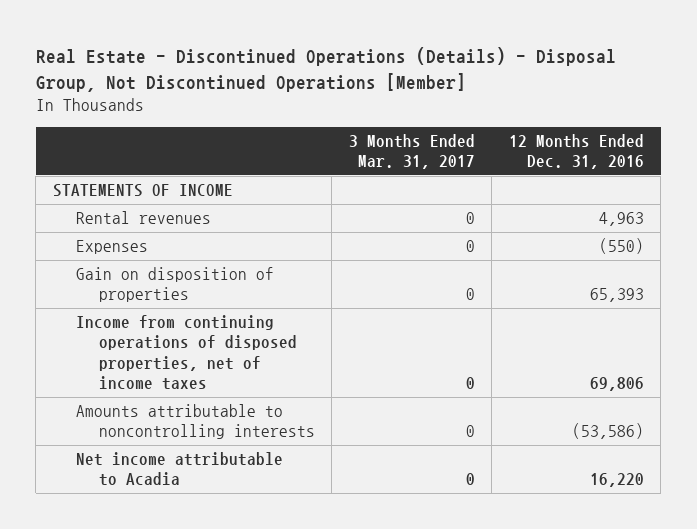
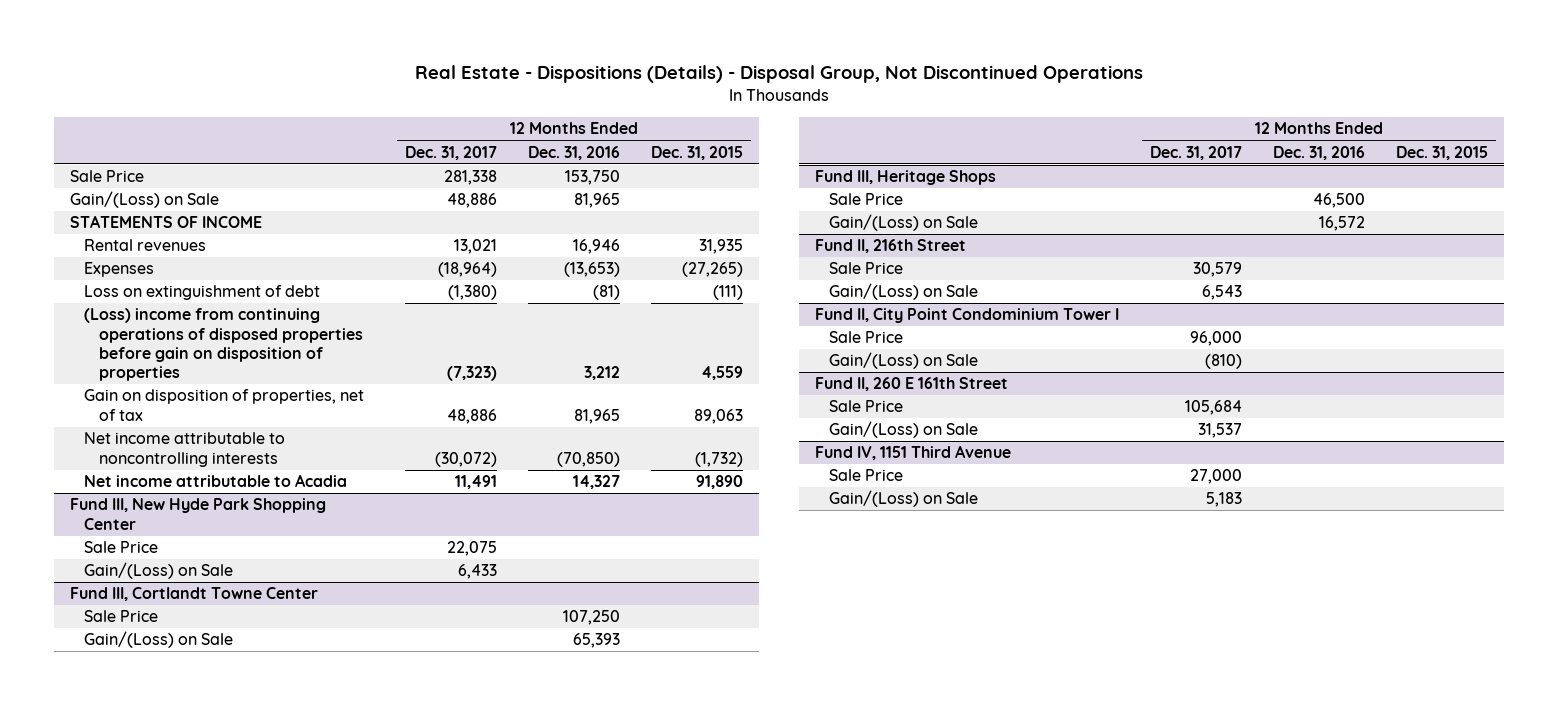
- Real Estate - Discontinued Operations (Details) - Disposal Group, Not Discontinued Operations [Member]
+ Real Estate - Dispositions (Details) - Disposal Group, Not Discontinued Operations
- | 3 Months Ended Mar. 31, 2017 | 12 Months Ended Dec. 31, 2016
+ | 12 Months Ended Dec. 31, 2017 | 12 Months Ended Dec. 31, 2016 | 12 Months Ended Dec. 31, 2015
+ Sale Price | 281,338 | 153,750 |
+ Gain/(Loss) on Sale | 48,886 | 81,965 |
- Rental revenues | 0 | 4,963
- Expenses | 0 | (550)
- Gain on disposition of properties | 0 | 65,393
- Income from continuing operations of disposed properties, net of income taxes | 0 | 69,806
- Amounts attributable to noncontrolling interests | 0 | (53,586)
- Net income attributable to Acadia | 0 | 16,220
+ Rental revenues | 13,021 | 16,946 | 31,935
+ Expenses | (18,964) | (13,653) | (27,265)
+ Loss on extinguishment of debt | (1,380) | (81) | (111)
+ (Loss) income from continuing operations of disposed properties before gain on disposition of properties | (7,323) | 3,212 | 4,559
+ Gain on disposition of properties, net of tax | 48,886 | 81,965 | 89,063
+ Net income attributable to noncontrolling interests | (30,072) | (70,850) | (1,732)
+ Net income attributable to Acadia | 11,491 | 14,327 | 91,890
+ Fund III, New Hyde Park Shopping Center
+ Sale Price | 22,075 | |
+ Gain/(Loss) on Sale | 6,433 | |
+ Fund III, Cortlandt Towne Center
+ Sale Price | | 107,250 |
+ Gain/(Loss) on Sale | | 65,393 |
+ Fund III, Heritage Shops
+ Sale Price | | 46,500 |
+ Gain/(Loss) on Sale | | 16,572 |
+ Fund II, 216th Street
+ Sale Price | 30,579 | |
+ Gain/(Loss) on Sale | 6,543 | |
+ Fund II, City Point Condominium Tower I
+ Sale Price | 96,000 | |
+ Gain/(Loss) on Sale | (810) | |
+ Fund II, 260 E 161th Street
+ Sale Price | 105,684 | |
+ Gain/(Loss) on Sale | 31,537 | |
+ Fund IV, 1151 Third Avenue
+ Sale Price | 27,000 | |
+ Gain/(Loss) on Sale | 5,183 | |

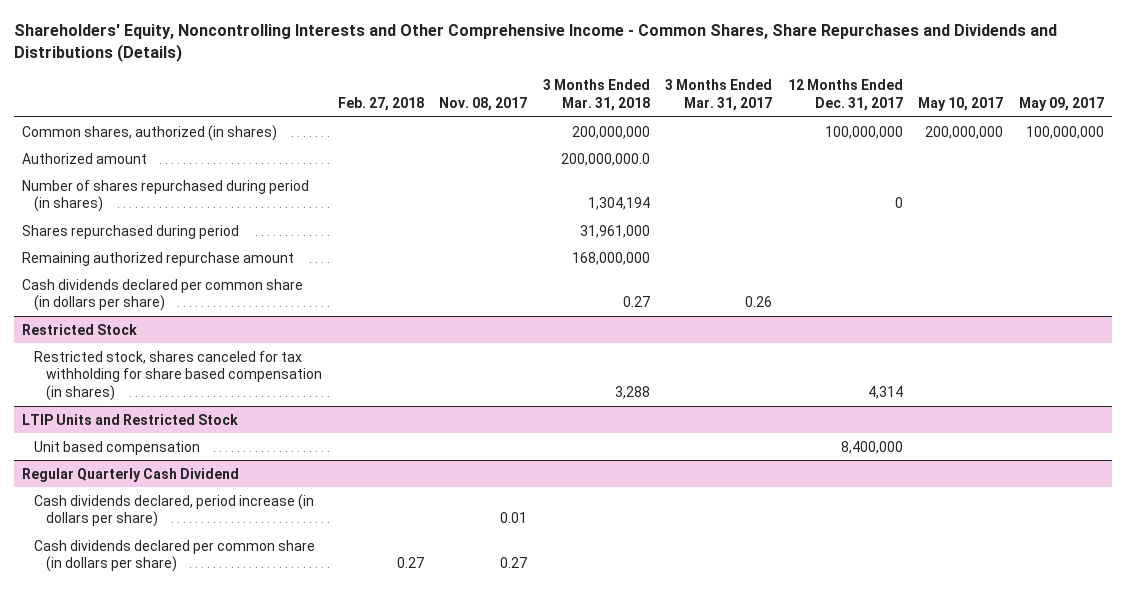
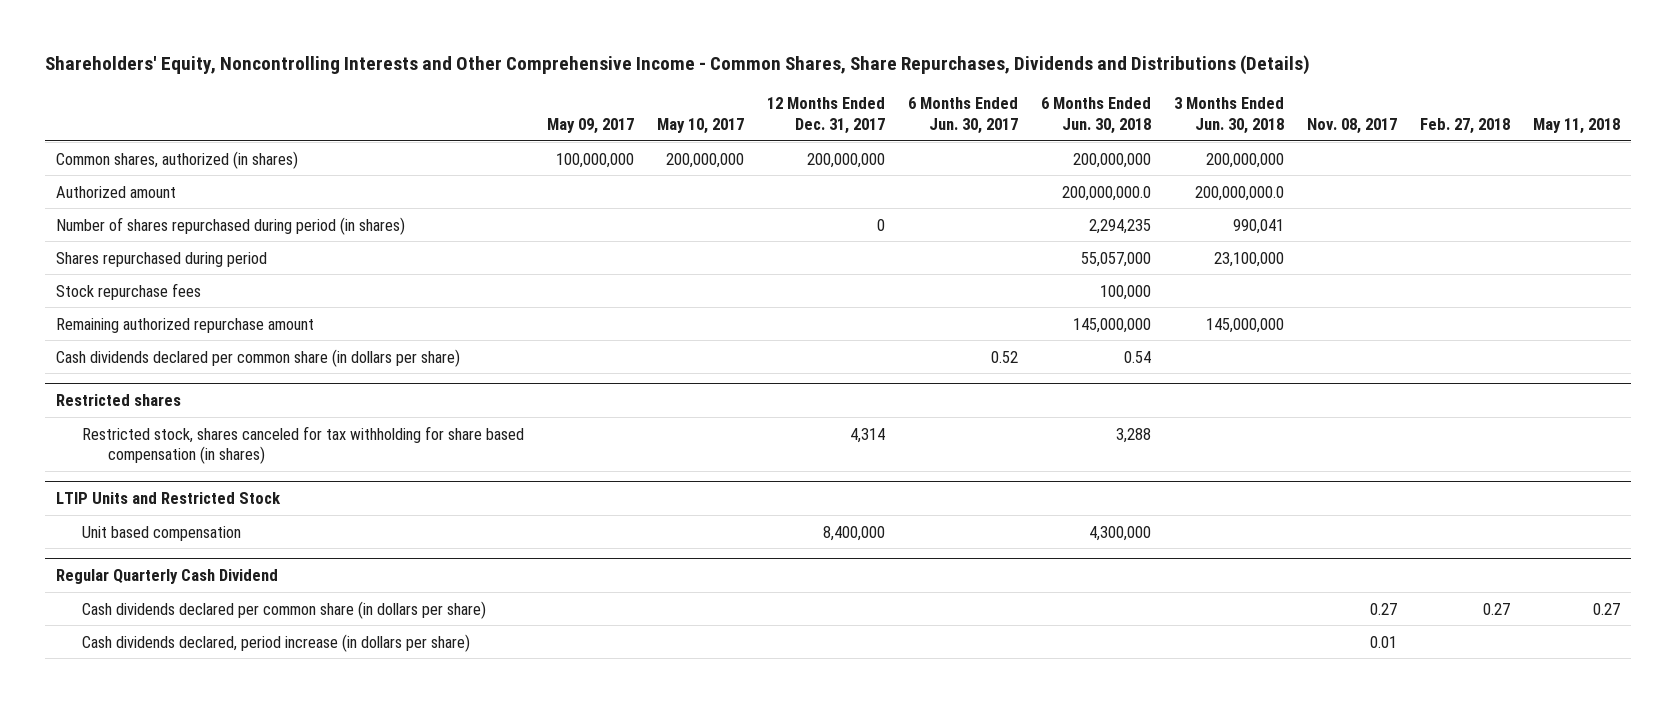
- Shareholders' Equity, Noncontrolling Interests and Other Comprehensive Income - Common Shares, Share Repurchases and Dividends and Distributions (Details)
+ Shareholders' Equity, Noncontrolling Interests and Other Comprehensive Income - Common Shares, Share Repurchases, Dividends and Distributions (Details)
- | Feb. 27, 2018 | Nov. 08, 2017 | 3 Months Ended Mar. 31, 2018 | 3 Months Ended Mar. 31, 2017 | 12 Months Ended Dec. 31, 2017 | May 10, 2017 | May 09, 2017
+ | May 09, 2017 | May 10, 2017 | 12 Months Ended Dec. 31, 2017 | 6 Months Ended Jun. 30, 2017 | 6 Months Ended Jun. 30, 2018 | 3 Months Ended Jun. 30, 2018 | Nov. 08, 2017 | Feb. 27, 2018 | May 11, 2018
- Common shares, authorized (in shares) | | | 200,000,000 | | 100,000,000 | 200,000,000 | 100,000,000
+ Common shares, authorized (in shares) | 100,000,000 | 200,000,000 | 200,000,000 | | 200,000,000 | 200,000,000 | | |
+ Stock repurchase fees | | | | | 100,000 | | | |
- Restricted Stock
+ Restricted shares
@ Regular Quarterly Cash Dividend
moved down: Cash dividends declared, period increase (in dollars per share) | | | | | | | 0.01 | |

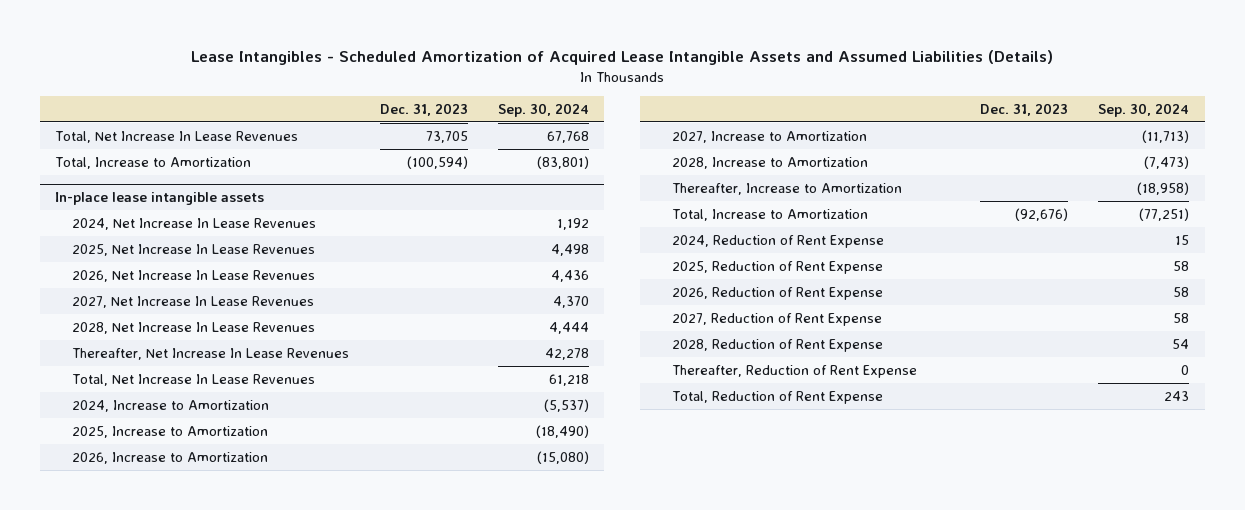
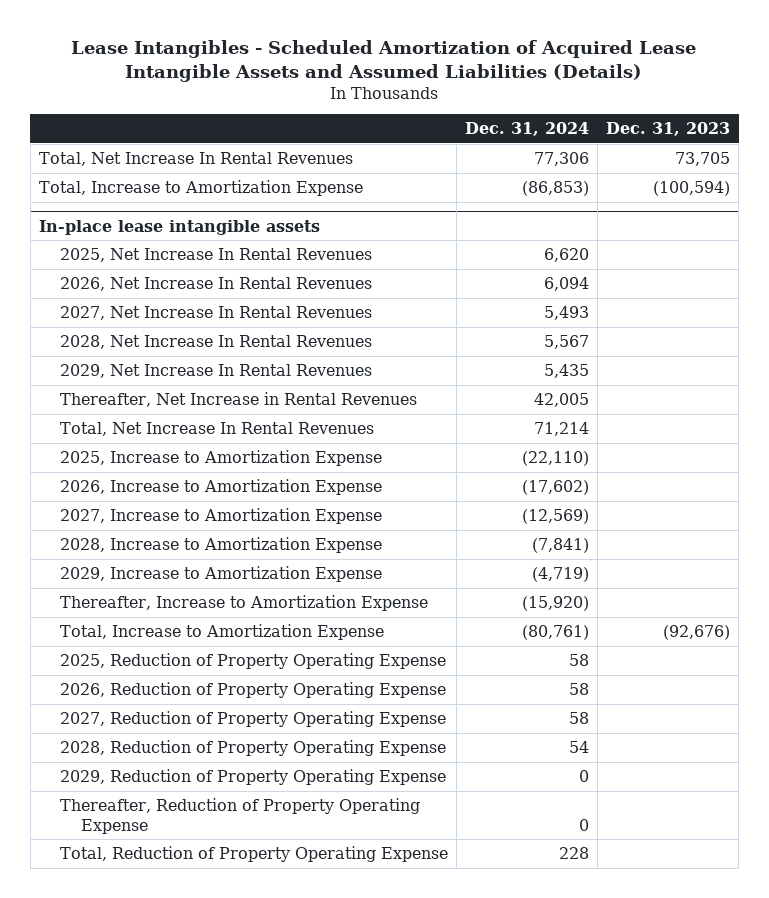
- | Dec. 31, 2023 | Sep. 30, 2024
+ | Dec. 31, 2024 | Dec. 31, 2023
- Total, Net Increase In Lease Revenues | 73,705 | 67,768
- Total, Increase to Amortization | (100,594) | (83,801)
+ Total, Net Increase In Rental Revenues | 77,306 | 73,705
+ Total, Increase to Amortization Expense | (86,853) | (100,594)
@ In-place lease intangible assets
- 2024, Net Increase In Lease Revenues | | 1,192
- 2025, Net Increase In Lease Revenues | | 4,498
- 2026, Net Increase In Lease Revenues | | 4,436
- 2027, Net Increase In Lease Revenues | | 4,370
- 2028, Net Increase In Lease Revenues | | 4,444
- Thereafter, Net Increase In Lease Revenues | | 42,278
- Total, Net Increase In Lease Revenues | | 61,218
- 2024, Increase to Amortization | | (5,537)
- 2025, Increase to Amortization | | (18,490)
- 2026, Increase to Amortization | | (15,080)
- 2027, Increase to Amortization | | (11,713)
- 2028, Increase to Amortization | | (7,473)
- Thereafter, Increase to Amortization | | (18,958)
- Total, Increase to Amortization | (92,676) | (77,251)
- 2024, Reduction of Rent Expense | | 15
- 2025, Reduction of Rent Expense | | 58
- 2026, Reduction of Rent Expense | | 58
- 2027, Reduction of Rent Expense | | 58
- 2028, Reduction of Rent Expense | | 54
- Thereafter, Reduction of Rent Expense | | 0
- Total, Reduction of Rent Expense | | 243
+ 2025, Net Increase In Rental Revenues | 6,620 |
+ 2026, Net Increase In Rental Revenues | 6,094 |
+ 2027, Net Increase In Rental Revenues | 5,493 |
+ 2028, Net Increase In Rental Revenues | 5,567 |
+ 2029, Net Increase In Rental Revenues | 5,435 |
+ Thereafter, Net Increase in Rental Revenues | 42,005 |
+ Total, Net Increase In Rental Revenues | 71,214 |
+ 2025, Increase to Amortization Expense | (22,110) |
+ 2026, Increase to Amortization Expense | (17,602) |
+ 2027, Increase to Amortization Expense | (12,569) |
+ 2028, Increase to Amortization Expense | (7,841) |
+ 2029, Increase to Amortization Expense | (4,719) |
+ Thereafter, Increase to Amortization Expense | (15,920) |
+ Total, Increase to Amortization Expense | (80,761) | (92,676)
+ 2025, Reduction of Property Operating Expense | 58 |
+ 2026, Reduction of Property Operating Expense | 58 |
+ 2027, Reduction of Property Operating Expense | 58 |
+ 2028, Reduction of Property Operating Expense | 54 |
+ 2029, Reduction of Property Operating Expense | 0 |
+ Thereafter, Reduction of Property Operating Expense | 0 |
+ Total, Reduction of Property Operating Expense | 228 |

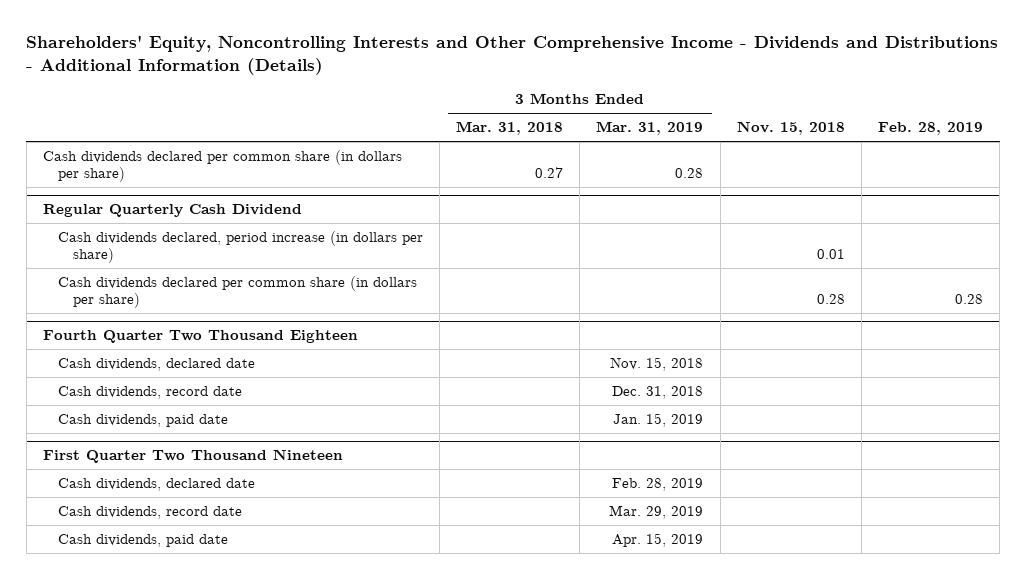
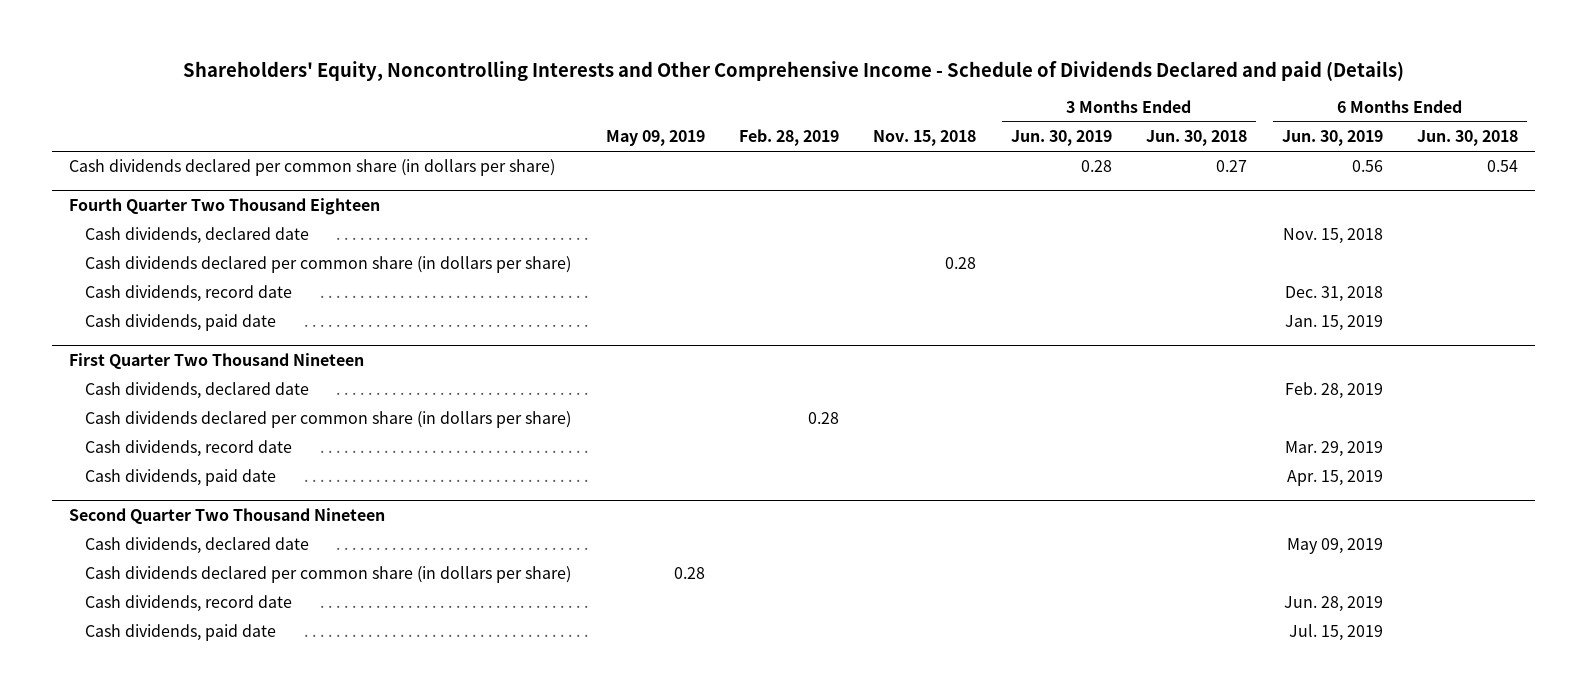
- Shareholders' Equity, Noncontrolling Interests and Other Comprehensive Income - Dividends and Distributions - Additional Information (Details)
+ Shareholders' Equity, Noncontrolling Interests and Other Comprehensive Income - Schedule of Dividends Declared and paid (Details)
- | 3 Months Ended Mar. 31, 2018 | 3 Months Ended Mar. 31, 2019 | Nov. 15, 2018 | Feb. 28, 2019
+ | May 09, 2019 | Feb. 28, 2019 | Nov. 15, 2018 | 3 Months Ended Jun. 30, 2019 | 3 Months Ended Jun. 30, 2018 | 6 Months Ended Jun. 30, 2019 | 6 Months Ended Jun. 30, 2018
- Regular Quarterly Cash Dividend
- Cash dividends declared, period increase (in dollars per share) | | | 0.01 |
- Cash dividends declared per common share (in dollars per share) | | | 0.28 | 0.28
@ Fourth Quarter Two Thousand Eighteen
+ Cash dividends declared per common share (in dollars per share) | | | 0.28 | | | |
@ First Quarter Two Thousand Nineteen
+ Cash dividends declared per common share (in dollars per share) | | 0.28 | | | | |
+ Second Quarter Two Thousand Nineteen
+ Cash dividends, declared date | | | | | | May 09, 2019 |
+ Cash dividends declared per common share (in dollars per share) | 0.28 | | | | | |
+ Cash dividends, record date | | | | | | Jun. 28, 2019 |
+ Cash dividends, paid date | | | | | | Jul. 15, 2019 |

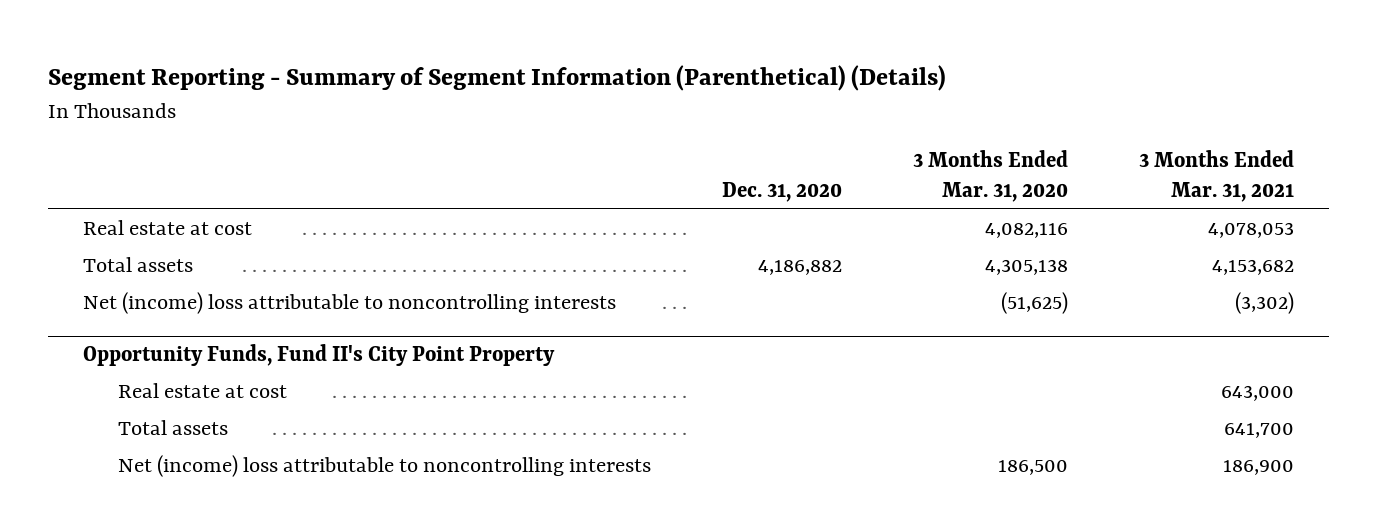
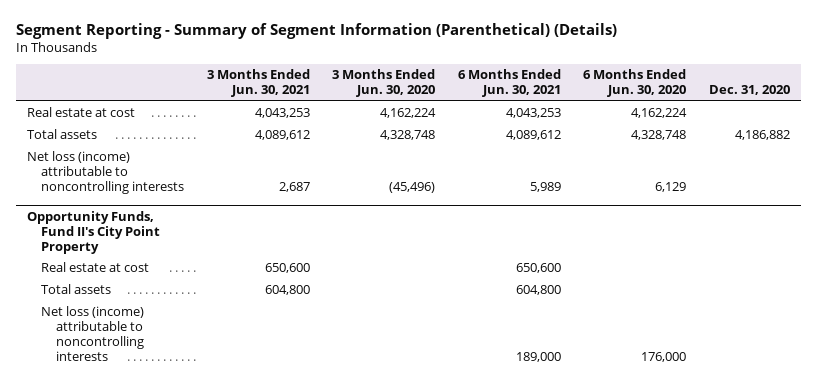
- | Dec. 31, 2020 | 3 Months Ended Mar. 31, 2020 | 3 Months Ended Mar. 31, 2021
+ | 3 Months Ended Jun. 30, 2021 | 3 Months Ended Jun. 30, 2020 | 6 Months Ended Jun. 30, 2021 | 6 Months Ended Jun. 30, 2020 | Dec. 31, 2020
- Net (income) loss attributable to noncontrolling interests | | (51,625) | (3,302)
+ Net loss (income) attributable to noncontrolling interests | 2,687 | (45,496) | 5,989 | 6,129 |
@ Opportunity Funds, Fund II's City Point Property
- Net (income) loss attributable to noncontrolling interests | | 186,500 | 186,900
+ Net loss (income) attributable to noncontrolling interests | | | 189,000 | 176,000 |

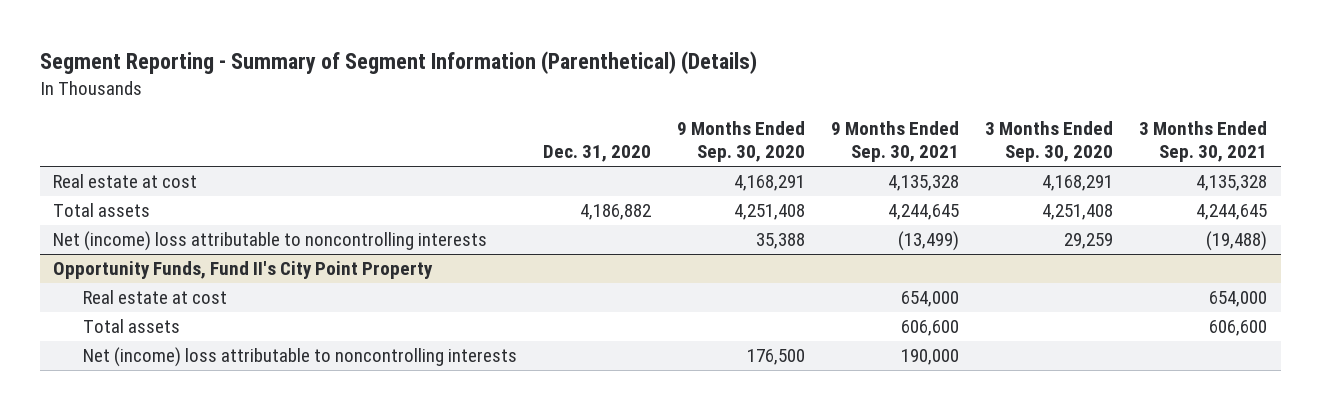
- | 3 Months Ended Jun. 30, 2021 | 3 Months Ended Jun. 30, 2020 | 6 Months Ended Jun. 30, 2021 | 6 Months Ended Jun. 30, 2020 | Dec. 31, 2020
+ | Dec. 31, 2020 | 9 Months Ended Sep. 30, 2020 | 9 Months Ended Sep. 30, 2021 | 3 Months Ended Sep. 30, 2020 | 3 Months Ended Sep. 30, 2021
- Net loss (income) attributable to noncontrolling interests | 2,687 | (45,496) | 5,989 | 6,129 |
+ Net (income) loss attributable to noncontrolling interests | | 35,388 | (13,499) | 29,259 | (19,488)
@ Opportunity Funds, Fund II's City Point Property
- Net loss (income) attributable to noncontrolling interests | | | 189,000 | 176,000 |
+ Net (income) loss attributable to noncontrolling interests | | 176,500 | 190,000 | |

